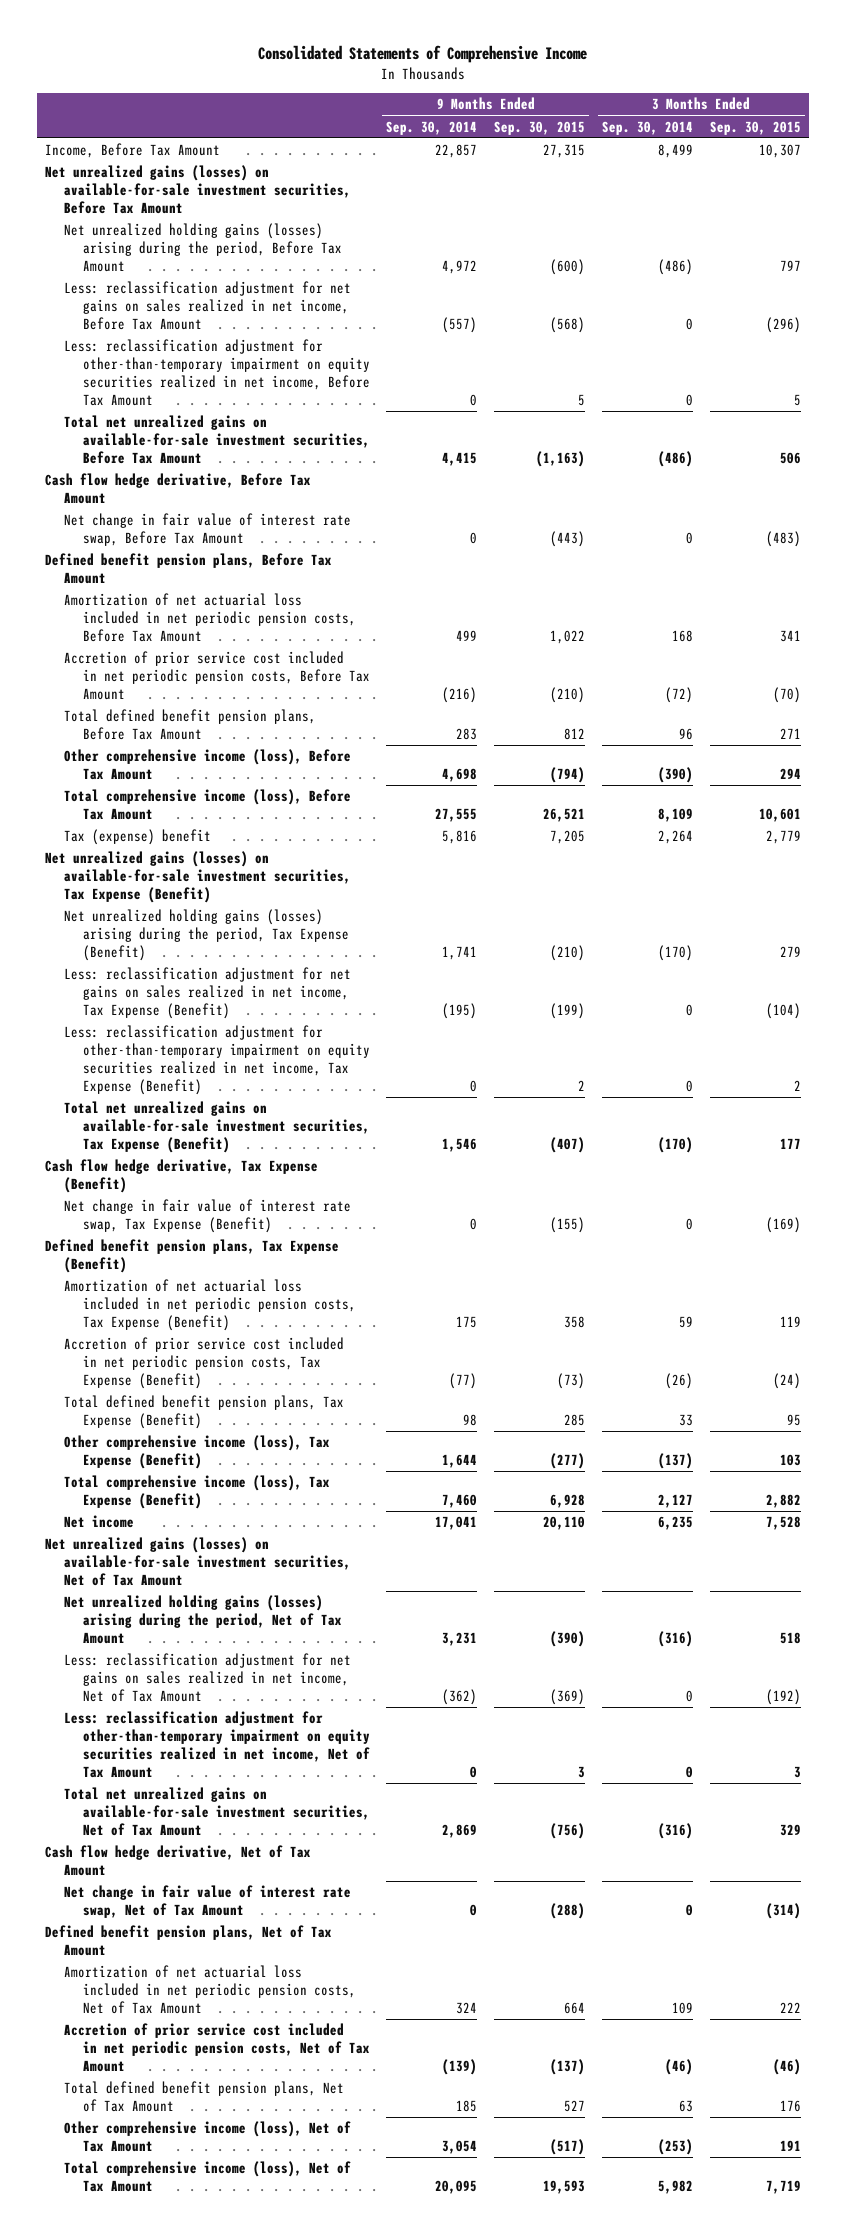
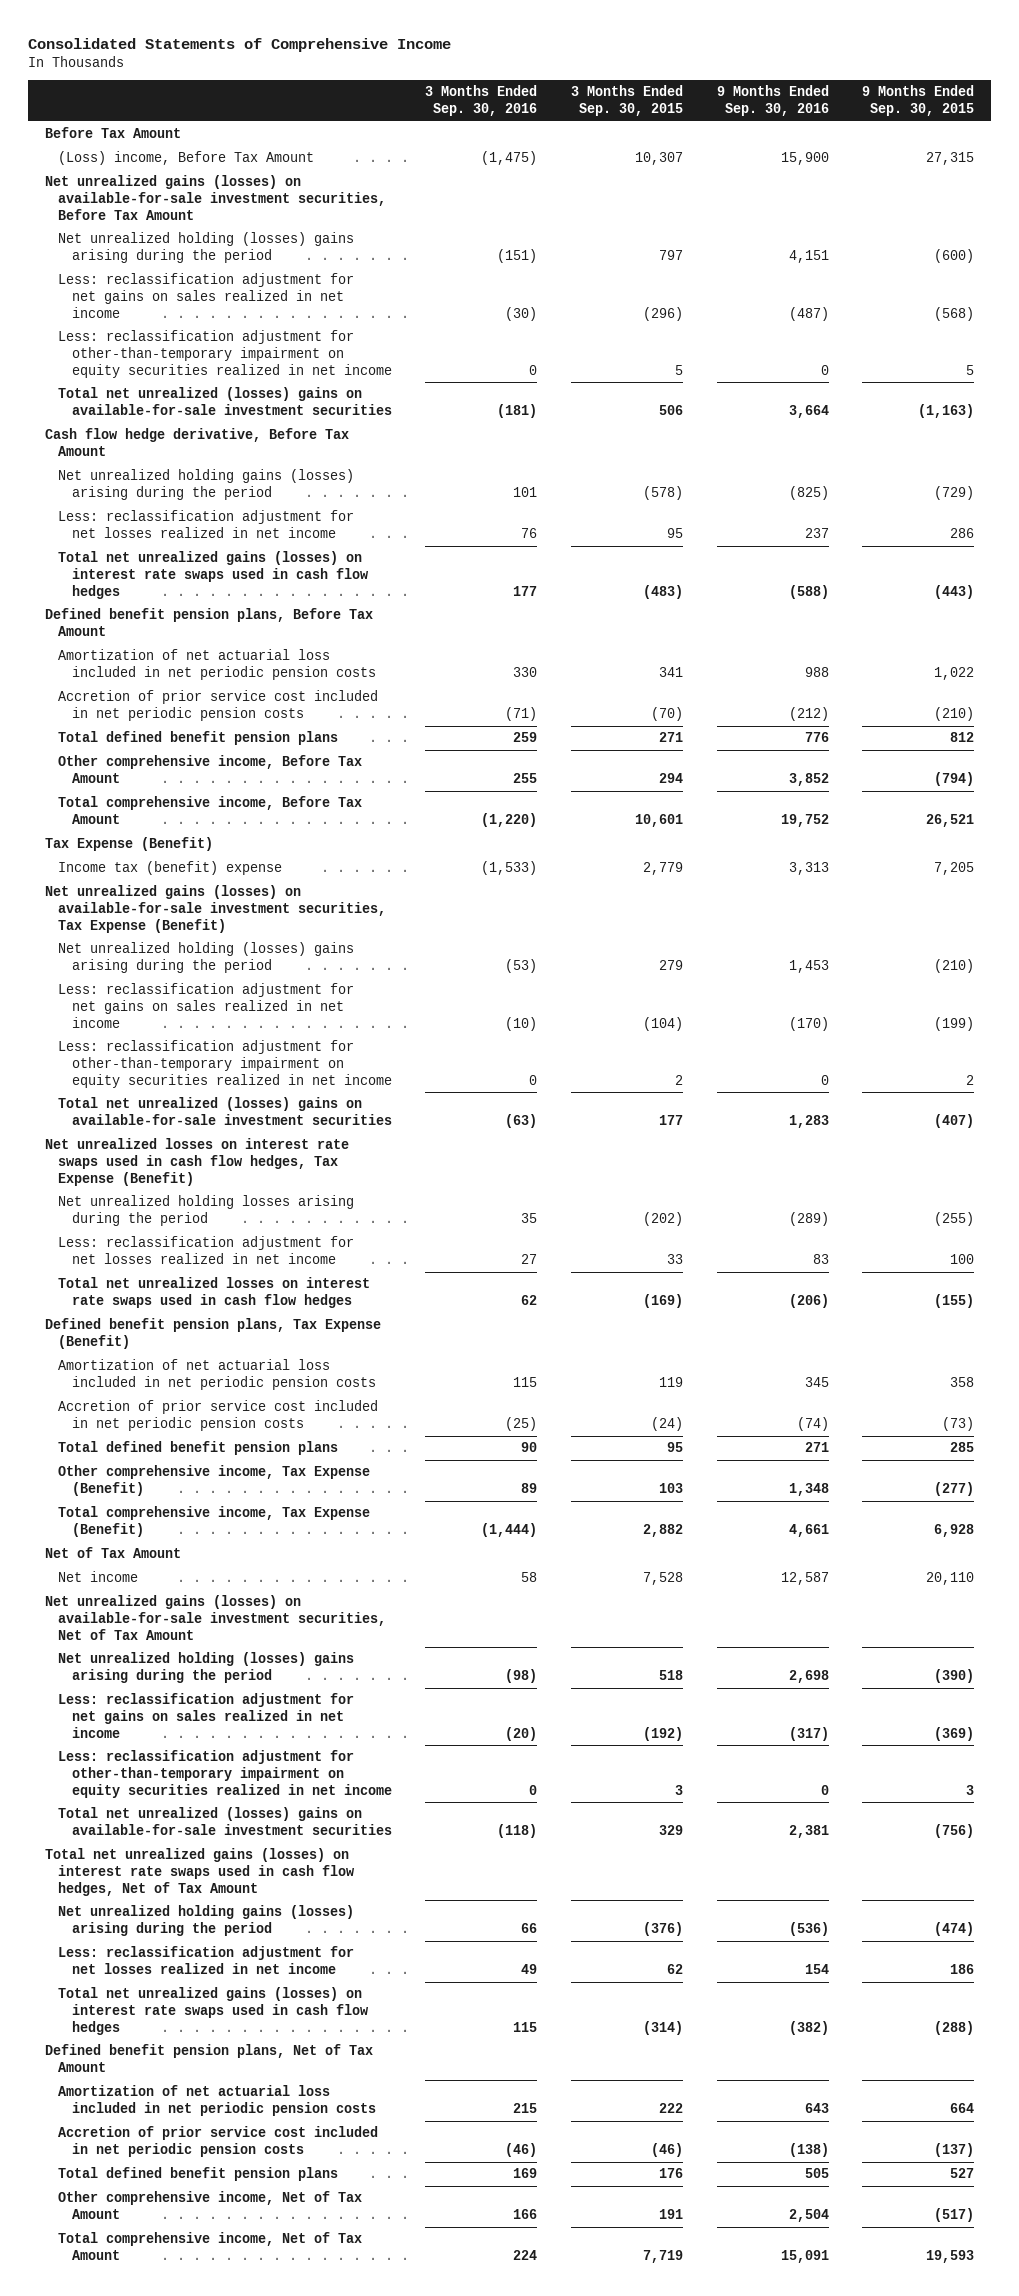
- | 9 Months Ended Sep. 30, 2014 | 9 Months Ended Sep. 30, 2015 | 3 Months Ended Sep. 30, 2014 | 3 Months Ended Sep. 30, 2015
+ | 3 Months Ended Sep. 30, 2016 | 3 Months Ended Sep. 30, 2015 | 9 Months Ended Sep. 30, 2016 | 9 Months Ended Sep. 30, 2015
- Income, Before Tax Amount | 22,857 | 27,315 | 8,499 | 10,307
+ Before Tax Amount
+ (Loss) income, Before Tax Amount | (1,475) | 10,307 | 15,900 | 27,315
- Net unrealized holding gains (losses) arising during the period, Before Tax Amount | 4,972 | (600) | (486) | 797
- Less: reclassification adjustment for net gains on sales realized in net income, Before Tax Amount | (557) | (568) | 0 | (296)
- Less: reclassification adjustment for other-than-temporary impairment on equity securities realized in net income, Before Tax Amount | 0 | 5 | 0 | 5
- Total net unrealized gains on available-for-sale investment securities, Before Tax Amount | 4,415 | (1,163) | (486) | 506
+ Net unrealized holding (losses) gains arising during the period | (151) | 797 | 4,151 | (600)
+ Less: reclassification adjustment for net gains on sales realized in net income | (30) | (296) | (487) | (568)
+ Less: reclassification adjustment for other-than-temporary impairment on equity securities realized in net income | 0 | 5 | 0 | 5
+ Total net unrealized (losses) gains on available-for-sale investment securities | (181) | 506 | 3,664 | (1,163)
- Net change in fair value of interest rate swap, Before Tax Amount | 0 | (443) | 0 | (483)
+ Net unrealized holding gains (losses) arising during the period | 101 | (578) | (825) | (729)
+ Less: reclassification adjustment for net losses realized in net income | 76 | 95 | 237 | 286
+ Total net unrealized gains (losses) on interest rate swaps used in cash flow hedges | 177 | (483) | (588) | (443)
- Amortization of net actuarial loss included in net periodic pension costs, Before Tax Amount | 499 | 1,022 | 168 | 341
- Accretion of prior service cost included in net periodic pension costs, Before Tax Amount | (216) | (210) | (72) | (70)
- Total defined benefit pension plans, Before Tax Amount | 283 | 812 | 96 | 271
- Other comprehensive income (loss), Before Tax Amount | 4,698 | (794) | (390) | 294
- Total comprehensive income (loss), Before Tax Amount | 27,555 | 26,521 | 8,109 | 10,601
- Tax (expense) benefit | 5,816 | 7,205 | 2,264 | 2,779
+ Amortization of net actuarial loss included in net periodic pension costs | 330 | 341 | 988 | 1,022
+ Accretion of prior service cost included in net periodic pension costs | (71) | (70) | (212) | (210)
+ Total defined benefit pension plans | 259 | 271 | 776 | 812
+ Other comprehensive income, Before Tax Amount | 255 | 294 | 3,852 | (794)
+ Total comprehensive income, Before Tax Amount | (1,220) | 10,601 | 19,752 | 26,521
+ Tax Expense (Benefit)
+ Income tax (benefit) expense | (1,533) | 2,779 | 3,313 | 7,205
- Net unrealized holding gains (losses) arising during the period, Tax Expense (Benefit) | 1,741 | (210) | (170) | 279
- Less: reclassification adjustment for net gains on sales realized in net income, Tax Expense (Benefit) | (195) | (199) | 0 | (104)
- Less: reclassification adjustment for other-than-temporary impairment on equity securities realized in net income, Tax Expense (Benefit) | 0 | 2 | 0 | 2
- Total net unrealized gains on available-for-sale investment securities, Tax Expense (Benefit) | 1,546 | (407) | (170) | 177
- Cash flow hedge derivative, Tax Expense (Benefit)
- Net change in fair value of interest rate swap, Tax Expense (Benefit) | 0 | (155) | 0 | (169)
+ Net unrealized holding (losses) gains arising during the period | (53) | 279 | 1,453 | (210)
+ Less: reclassification adjustment for net gains on sales realized in net income | (10) | (104) | (170) | (199)
+ Less: reclassification adjustment for other-than-temporary impairment on equity securities realized in net income | 0 | 2 | 0 | 2
+ Total net unrealized (losses) gains on available-for-sale investment securities | (63) | 177 | 1,283 | (407)
+ Net unrealized losses on interest rate swaps used in cash flow hedges, Tax Expense (Benefit)
+ Net unrealized holding losses arising during the period | 35 | (202) | (289) | (255)
+ Less: reclassification adjustment for net losses realized in net income | 27 | 33 | 83 | 100
+ Total net unrealized losses on interest rate swaps used in cash flow hedges | 62 | (169) | (206) | (155)
- Amortization of net actuarial loss included in net periodic pension costs, Tax Expense (Benefit) | 175 | 358 | 59 | 119
- Accretion of prior service cost included in net periodic pension costs, Tax Expense (Benefit) | (77) | (73) | (26) | (24)
- Total defined benefit pension plans, Tax Expense (Benefit) | 98 | 285 | 33 | 95
- Other comprehensive income (loss), Tax Expense (Benefit) | 1,644 | (277) | (137) | 103
- Total comprehensive income (loss), Tax Expense (Benefit) | 7,460 | 6,928 | 2,127 | 2,882
+ Amortization of net actuarial loss included in net periodic pension costs | 115 | 119 | 345 | 358
+ Accretion of prior service cost included in net periodic pension costs | (25) | (24) | (74) | (73)
+ Total defined benefit pension plans | 90 | 95 | 271 | 285
+ Other comprehensive income, Tax Expense (Benefit) | 89 | 103 | 1,348 | (277)
+ Total comprehensive income, Tax Expense (Benefit) | (1,444) | 2,882 | 4,661 | 6,928
+ Net of Tax Amount
- Net unrealized holding gains (losses) arising during the period, Net of Tax Amount | 3,231 | (390) | (316) | 518
- Less: reclassification adjustment for net gains on sales realized in net income, Net of Tax Amount | (362) | (369) | 0 | (192)
- Less: reclassification adjustment for other-than-temporary impairment on equity securities realized in net income, Net of Tax Amount | 0 | 3 | 0 | 3
- Total net unrealized gains on available-for-sale investment securities, Net of Tax Amount | 2,869 | (756) | (316) | 329
- Cash flow hedge derivative, Net of Tax Amount
- Net change in fair value of interest rate swap, Net of Tax Amount | 0 | (288) | 0 | (314)
+ Net unrealized holding (losses) gains arising during the period | (98) | 518 | 2,698 | (390)
+ Less: reclassification adjustment for net gains on sales realized in net income | (20) | (192) | (317) | (369)
+ Less: reclassification adjustment for other-than-temporary impairment on equity securities realized in net income | 0 | 3 | 0 | 3
+ Total net unrealized (losses) gains on available-for-sale investment securities | (118) | 329 | 2,381 | (756)
+ Total net unrealized gains (losses) on interest rate swaps used in cash flow hedges, Net of Tax Amount
+ Net unrealized holding gains (losses) arising during the period | 66 | (376) | (536) | (474)
+ Less: reclassification adjustment for net losses realized in net income | 49 | 62 | 154 | 186
+ Total net unrealized gains (losses) on interest rate swaps used in cash flow hedges | 115 | (314) | (382) | (288)
- Amortization of net actuarial loss included in net periodic pension costs, Net of Tax Amount | 324 | 664 | 109 | 222
- Accretion of prior service cost included in net periodic pension costs, Net of Tax Amount | (139) | (137) | (46) | (46)
- Total defined benefit pension plans, Net of Tax Amount | 185 | 527 | 63 | 176
- Other comprehensive income (loss), Net of Tax Amount | 3,054 | (517) | (253) | 191
- Total comprehensive income (loss), Net of Tax Amount | 20,095 | 19,593 | 5,982 | 7,719
+ Amortization of net actuarial loss included in net periodic pension costs | 215 | 222 | 643 | 664
+ Accretion of prior service cost included in net periodic pension costs | (46) | (46) | (138) | (137)
+ Total defined benefit pension plans | 169 | 176 | 505 | 527
+ Other comprehensive income, Net of Tax Amount | 166 | 191 | 2,504 | (517)
+ Total comprehensive income, Net of Tax Amount | 224 | 7,719 | 15,091 | 19,593

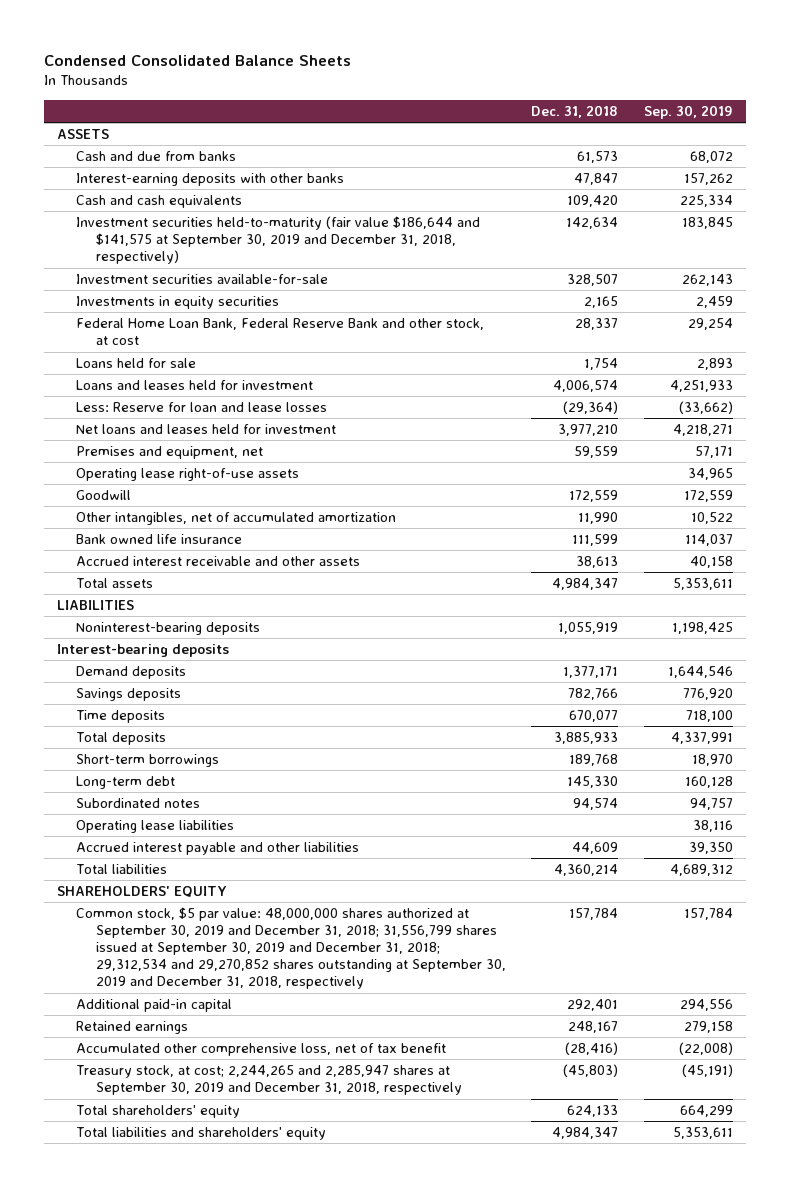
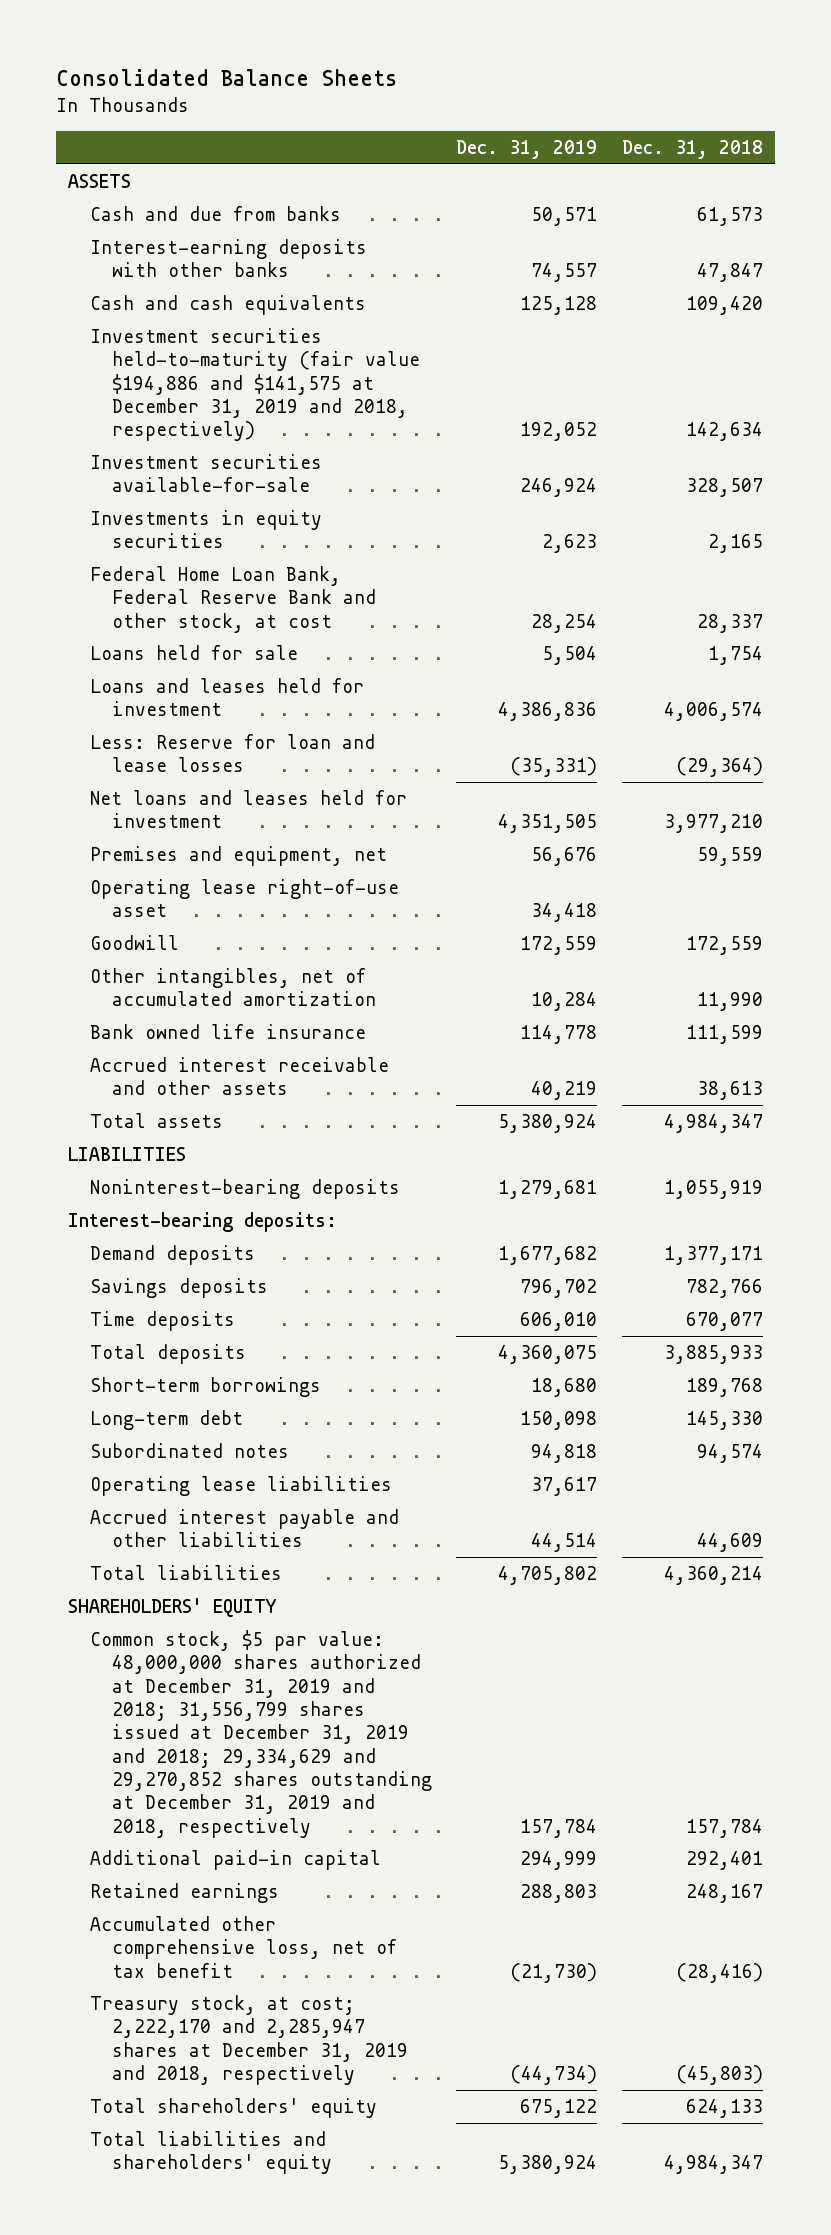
- Condensed Consolidated Balance Sheets
+ Consolidated Balance Sheets
- | Dec. 31, 2018 | Sep. 30, 2019
+ | Dec. 31, 2019 | Dec. 31, 2018
- Investment securities held-to-maturity (fair value $186,644 and $141,575 at September 30, 2019 and December 31, 2018, respectively) | 142,634 | 183,845
+ Investment securities held-to-maturity (fair value $194,886 and $141,575 at December 31, 2019 and 2018, respectively) | 192,052 | 142,634
- Operating lease right-of-use assets | | 34,965
+ Operating lease right-of-use asset | 34,418 |
- Interest-bearing deposits
+ Interest-bearing deposits:
- Common stock, $5 par value: 48,000,000 shares authorized at September 30, 2019 and December 31, 2018; 31,556,799 shares issued at September 30, 2019 and December 31, 2018; 29,312,534 and 29,270,852 shares outstanding at September 30, 2019 and December 31, 2018, respectively | 157,784 | 157,784
+ Common stock, $5 par value: 48,000,000 shares authorized at December 31, 2019 and 2018; 31,556,799 shares issued at December 31, 2019 and 2018; 29,334,629 and 29,270,852 shares outstanding at December 31, 2019 and 2018, respectively | 157,784 | 157,784
- Treasury stock, at cost; 2,244,265 and 2,285,947 shares at September 30, 2019 and December 31, 2018, respectively | (45,803) | (45,191)
+ Treasury stock, at cost; 2,222,170 and 2,285,947 shares at December 31, 2019 and 2018, respectively | (44,734) | (45,803)

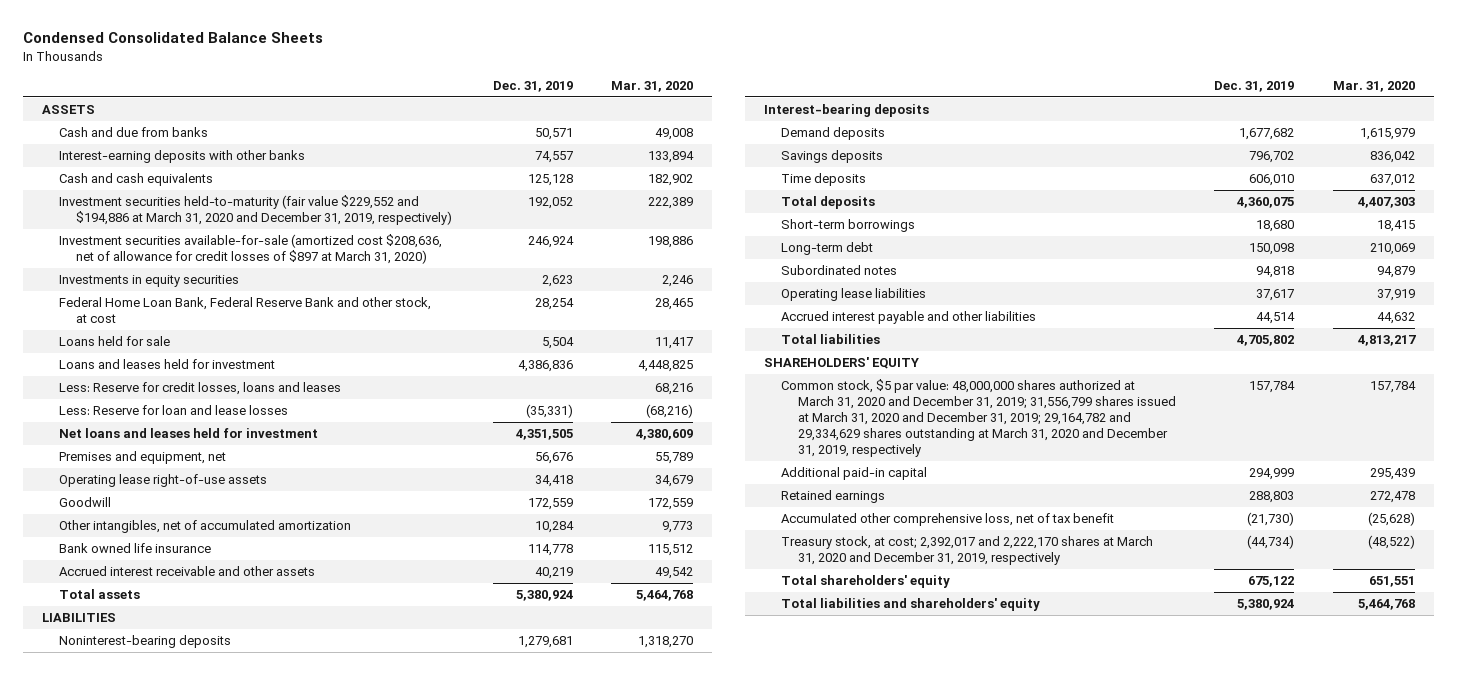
- Consolidated Balance Sheets
+ Condensed Consolidated Balance Sheets
- | Dec. 31, 2019 | Dec. 31, 2018
+ | Dec. 31, 2019 | Mar. 31, 2020
- Investment securities held-to-maturity (fair value $194,886 and $141,575 at December 31, 2019 and 2018, respectively) | 192,052 | 142,634
- Investment securities available-for-sale | 246,924 | 328,507
+ Investment securities held-to-maturity (fair value $229,552 and $194,886 at March 31, 2020 and December 31, 2019, respectively) | 192,052 | 222,389
+ Investment securities available-for-sale (amortized cost $208,636, net of allowance for credit losses of $897 at March 31, 2020) | 246,924 | 198,886
+ Less: Reserve for credit losses, loans and leases | | 68,216
- Operating lease right-of-use asset | 34,418 |
+ Operating lease right-of-use assets | 34,418 | 34,679
- Interest-bearing deposits:
+ Interest-bearing deposits
- Common stock, $5 par value: 48,000,000 shares authorized at December 31, 2019 and 2018; 31,556,799 shares issued at December 31, 2019 and 2018; 29,334,629 and 29,270,852 shares outstanding at December 31, 2019 and 2018, respectively | 157,784 | 157,784
+ Common stock, $5 par value: 48,000,000 shares authorized at March 31, 2020 and December 31, 2019; 31,556,799 shares issued at March 31, 2020 and December 31, 2019; 29,164,782 and 29,334,629 shares outstanding at March 31, 2020 and December 31, 2019, respectively | 157,784 | 157,784
- Treasury stock, at cost; 2,222,170 and 2,285,947 shares at December 31, 2019 and 2018, respectively | (44,734) | (45,803)
+ Treasury stock, at cost; 2,392,017 and 2,222,170 shares at March 31, 2020 and December 31, 2019, respectively | (44,734) | (48,522)

